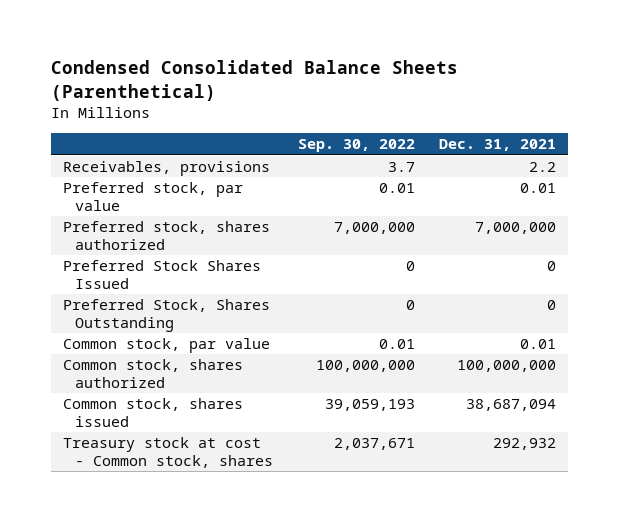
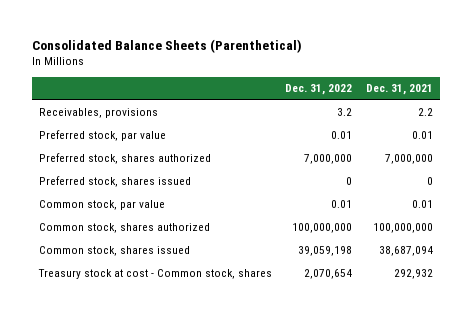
- Condensed Consolidated Balance Sheets (Parenthetical)
+ Consolidated Balance Sheets (Parenthetical)
- | Sep. 30, 2022 | Dec. 31, 2021
+ | Dec. 31, 2022 | Dec. 31, 2021
- Preferred Stock Shares Issued | 0 | 0
- Preferred Stock, Shares Outstanding | 0 | 0
+ Preferred stock, shares issued | 0 | 0

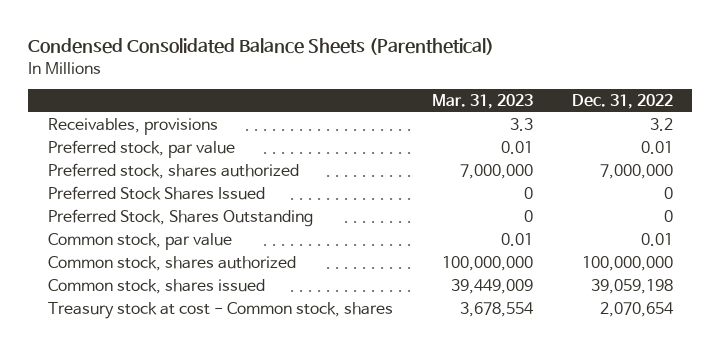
- Consolidated Balance Sheets (Parenthetical)
+ Condensed Consolidated Balance Sheets (Parenthetical)
- | Dec. 31, 2022 | Dec. 31, 2021
+ | Mar. 31, 2023 | Dec. 31, 2022
- Preferred stock, shares issued | 0 | 0
+ Preferred Stock Shares Issued | 0 | 0
+ Preferred Stock, Shares Outstanding | 0 | 0

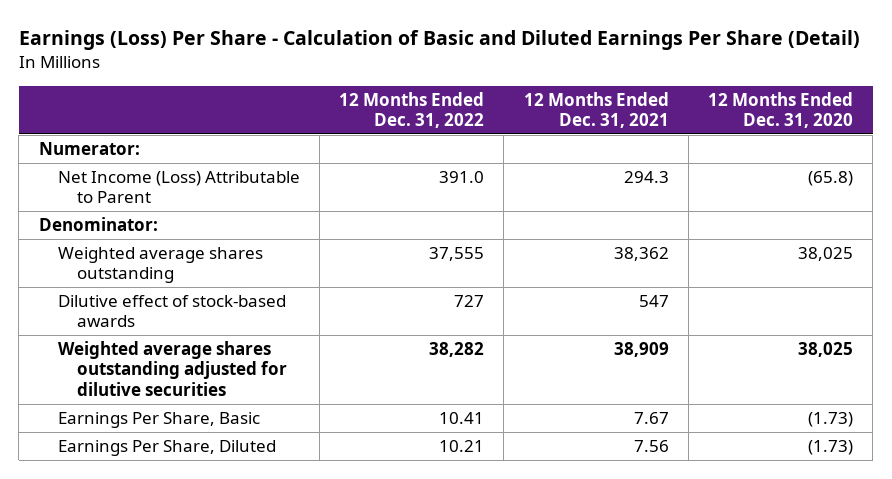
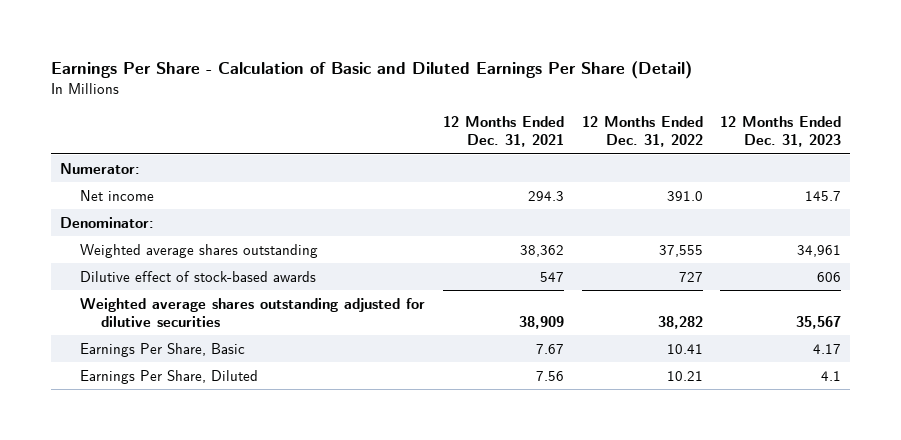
- Earnings (Loss) Per Share - Calculation of Basic and Diluted Earnings Per Share (Detail)
+ Earnings Per Share - Calculation of Basic and Diluted Earnings Per Share (Detail)
- | 12 Months Ended Dec. 31, 2022 | 12 Months Ended Dec. 31, 2021 | 12 Months Ended Dec. 31, 2020
+ | 12 Months Ended Dec. 31, 2021 | 12 Months Ended Dec. 31, 2022 | 12 Months Ended Dec. 31, 2023
- Net Income (Loss) Attributable to Parent | 391.0 | 294.3 | (65.8)
+ Net income | 294.3 | 391.0 | 145.7

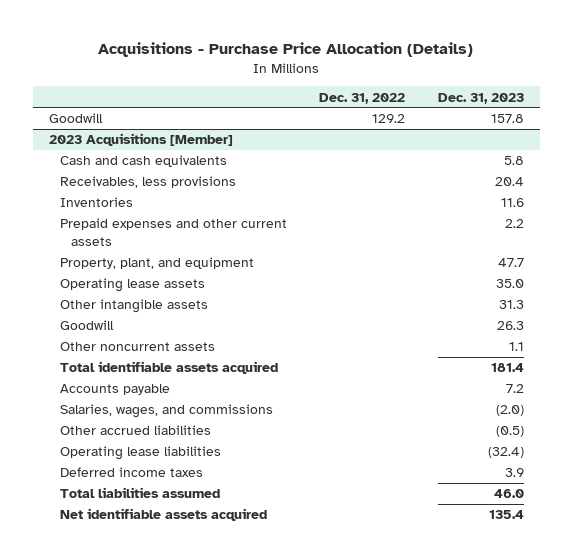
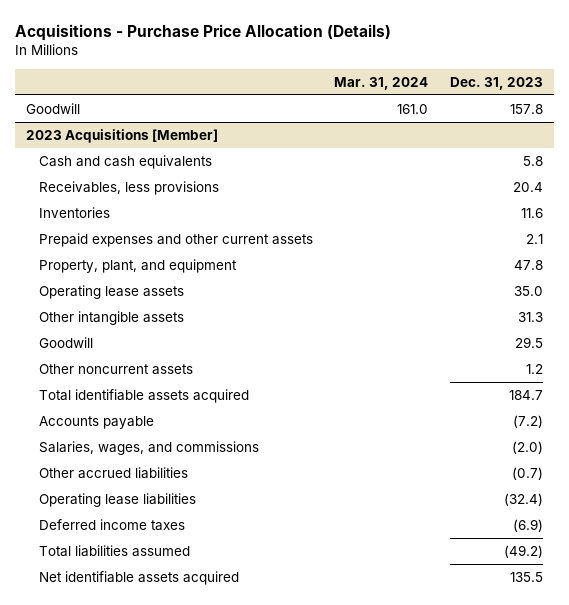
- | Dec. 31, 2022 | Dec. 31, 2023
+ | Mar. 31, 2024 | Dec. 31, 2023
@ 2023 Acquisitions [Member]
- Prepaid expenses and other current assets | | 2.2
- Property, plant, and equipment | | 47.7
+ Prepaid expenses and other current assets | | 2.1
+ Property, plant, and equipment | | 47.8
- Goodwill | | 26.3
- Other noncurrent assets | | 1.1
- Total identifiable assets acquired | | 181.4
- Accounts payable | | 7.2
+ Goodwill | | 29.5
+ Other noncurrent assets | | 1.2
+ Total identifiable assets acquired | | 184.7
+ Accounts payable | | (7.2)
- Other accrued liabilities | | (0.5)
+ Other accrued liabilities | | (0.7)
- Deferred income taxes | | 3.9
- Total liabilities assumed | | 46.0
- Net identifiable assets acquired | | 135.4
+ Deferred income taxes | | (6.9)
+ Total liabilities assumed | | (49.2)
+ Net identifiable assets acquired | | 135.5

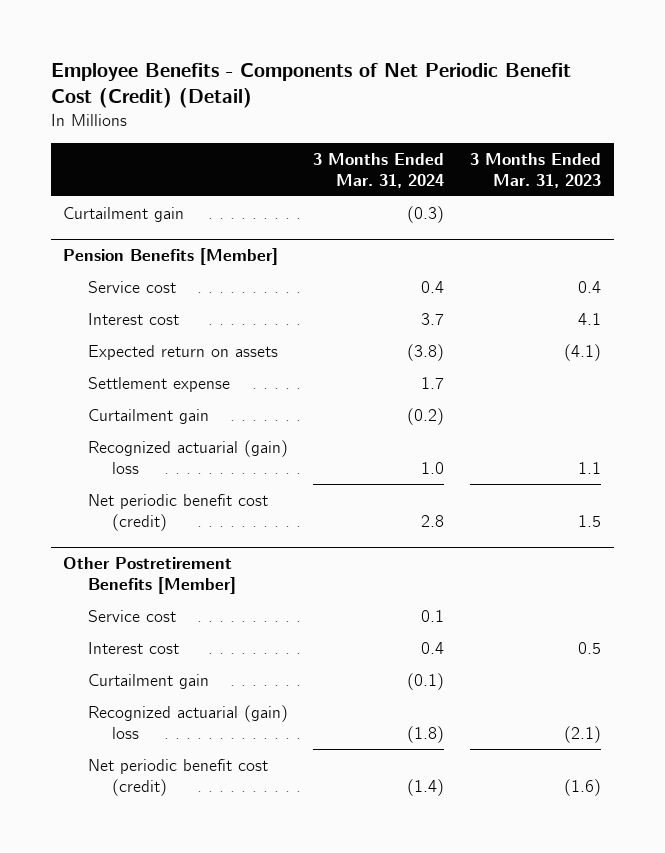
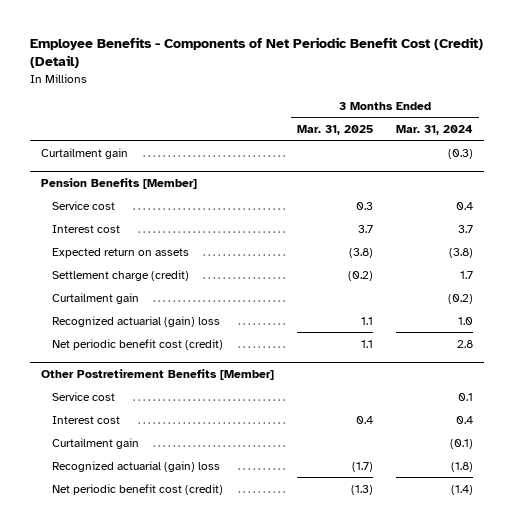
- | 3 Months Ended Mar. 31, 2024 | 3 Months Ended Mar. 31, 2023
+ | 3 Months Ended Mar. 31, 2025 | 3 Months Ended Mar. 31, 2024
@ Pension Benefits [Member]
- Settlement expense | 1.7 |
+ Settlement charge (credit) | (0.2) | 1.7

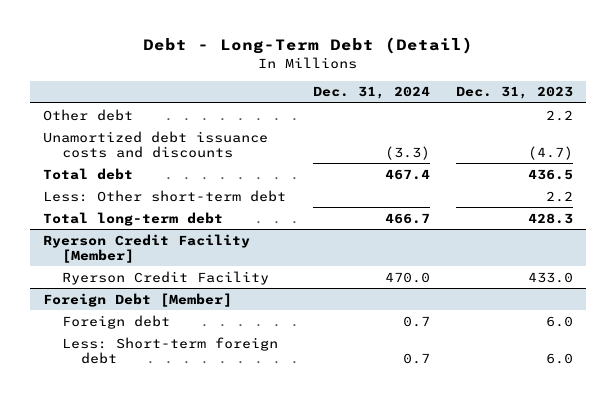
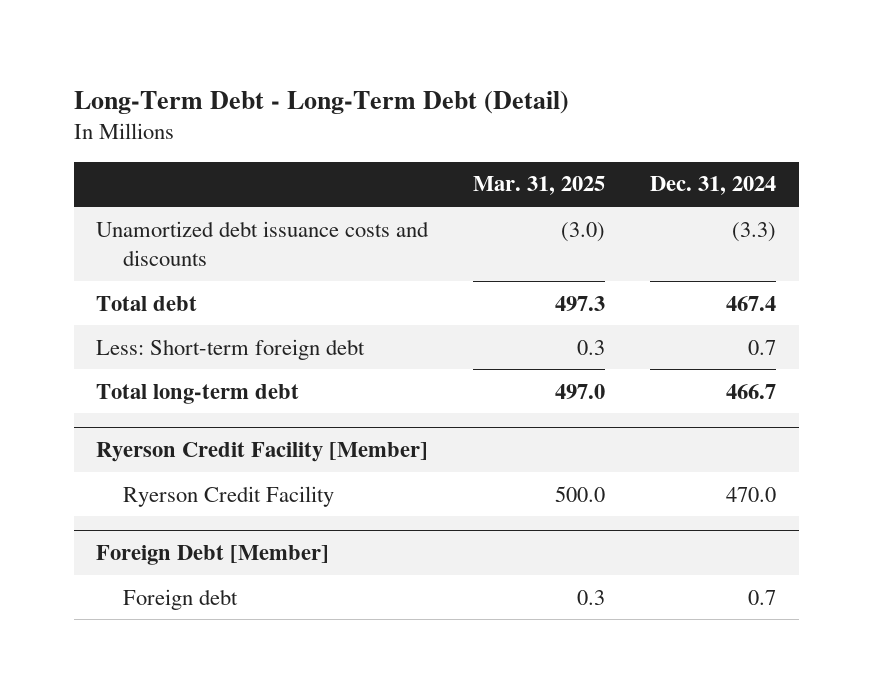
- Debt - Long-Term Debt (Detail)
+ Long-Term Debt - Long-Term Debt (Detail)
- | Dec. 31, 2024 | Dec. 31, 2023
+ | Mar. 31, 2025 | Dec. 31, 2024
- Other debt | | 2.2
- Less: Other short-term debt | | 2.2
+ Less: Short-term foreign debt | 0.3 | 0.7
@ Foreign Debt [Member]
- Less: Short-term foreign debt | 0.7 | 6.0

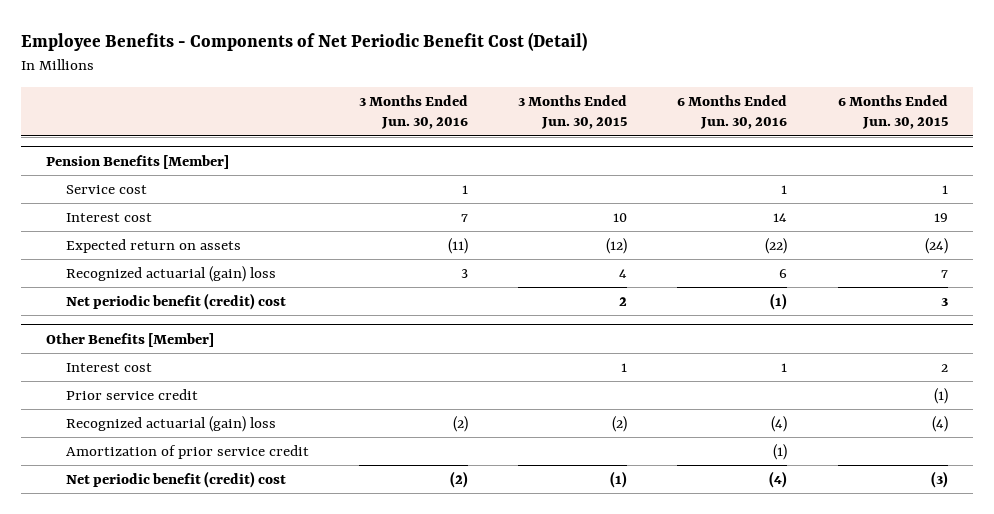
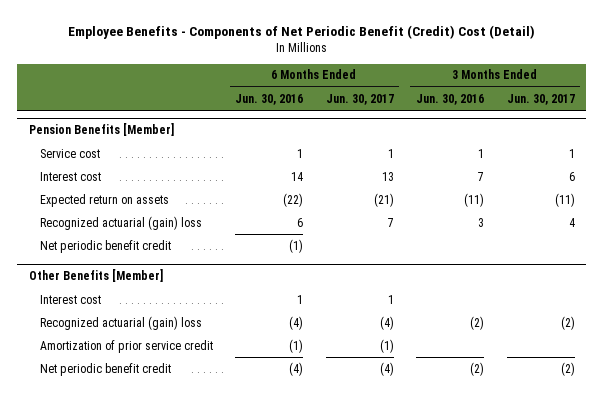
- Employee Benefits - Components of Net Periodic Benefit Cost (Detail)
+ Employee Benefits - Components of Net Periodic Benefit (Credit) Cost (Detail)
- | 3 Months Ended Jun. 30, 2016 | 3 Months Ended Jun. 30, 2015 | 6 Months Ended Jun. 30, 2016 | 6 Months Ended Jun. 30, 2015
+ | 6 Months Ended Jun. 30, 2016 | 6 Months Ended Jun. 30, 2017 | 3 Months Ended Jun. 30, 2016 | 3 Months Ended Jun. 30, 2017
@ Pension Benefits [Member]
- Net periodic benefit (credit) cost | | 2 | (1) | 3
+ Net periodic benefit credit | (1) | | |
@ Other Benefits [Member]
- Prior service credit | | | | (1)
- Net periodic benefit (credit) cost | (2) | (1) | (4) | (3)
+ Net periodic benefit credit | (4) | (4) | (2) | (2)

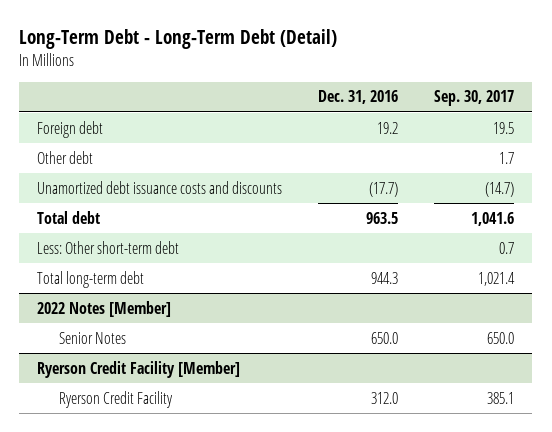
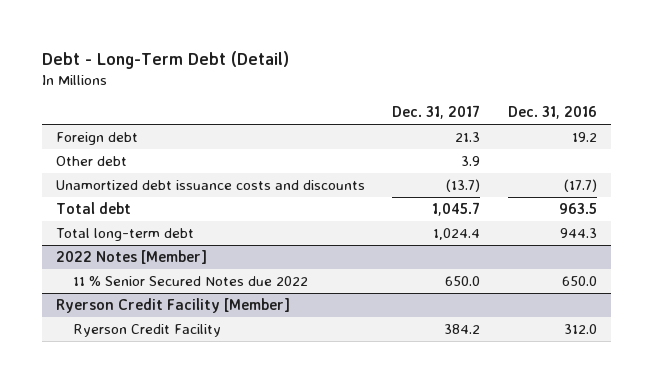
- Long-Term Debt - Long-Term Debt (Detail)
+ Debt - Long-Term Debt (Detail)
- | Dec. 31, 2016 | Sep. 30, 2017
+ | Dec. 31, 2017 | Dec. 31, 2016
- Less: Other short-term debt | | 0.7
@ 2022 Notes [Member]
- Senior Notes | 650.0 | 650.0
+ 11 % Senior Secured Notes due 2022 | 650.0 | 650.0

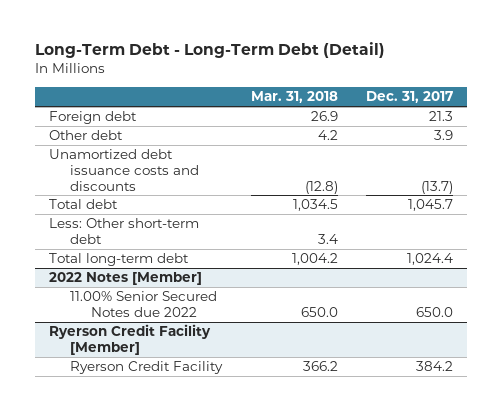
- Debt - Long-Term Debt (Detail)
+ Long-Term Debt - Long-Term Debt (Detail)
- | Dec. 31, 2017 | Dec. 31, 2016
+ | Mar. 31, 2018 | Dec. 31, 2017
+ Less: Other short-term debt | 3.4 |
@ 2022 Notes [Member]
- 11 % Senior Secured Notes due 2022 | 650.0 | 650.0
+ 11.00% Senior Secured Notes due 2022 | 650.0 | 650.0

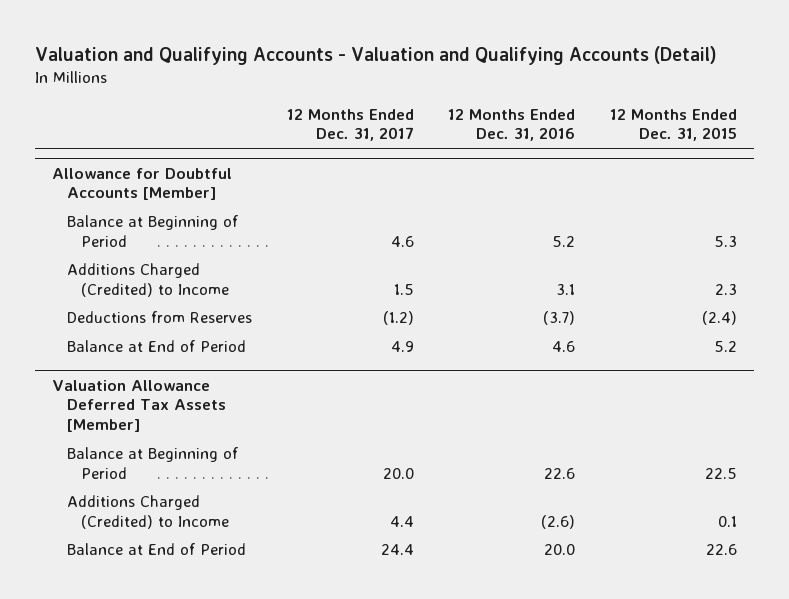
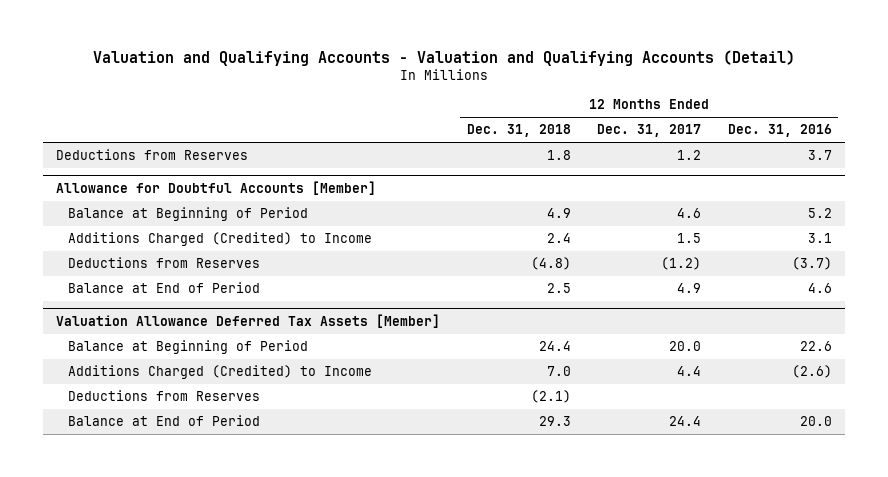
- | 12 Months Ended Dec. 31, 2017 | 12 Months Ended Dec. 31, 2016 | 12 Months Ended Dec. 31, 2015
+ | 12 Months Ended Dec. 31, 2018 | 12 Months Ended Dec. 31, 2017 | 12 Months Ended Dec. 31, 2016
+ Deductions from Reserves | 1.8 | 1.2 | 3.7
@ Valuation Allowance Deferred Tax Assets [Member]
+ Deductions from Reserves | (2.1) | |

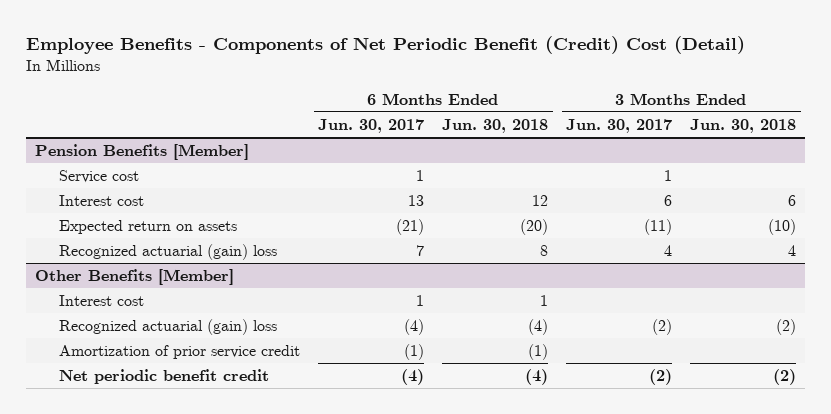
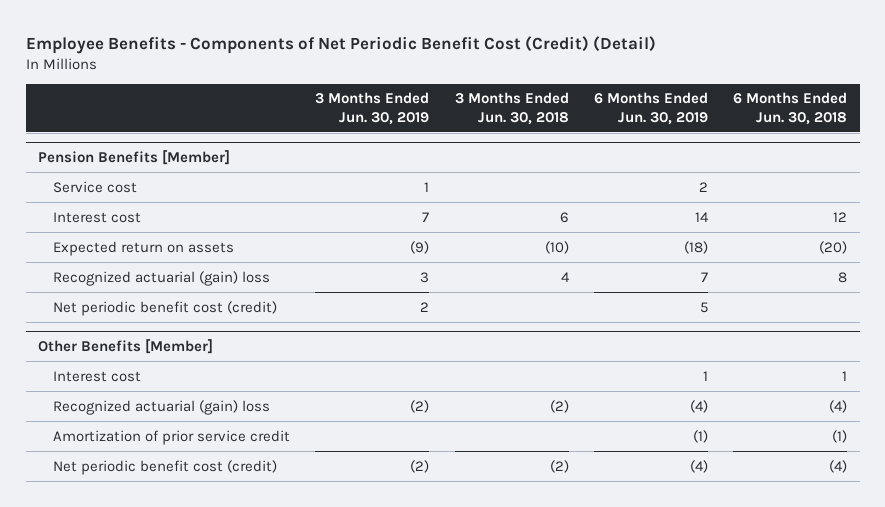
- Employee Benefits - Components of Net Periodic Benefit (Credit) Cost (Detail)
+ Employee Benefits - Components of Net Periodic Benefit Cost (Credit) (Detail)
- | 6 Months Ended Jun. 30, 2017 | 6 Months Ended Jun. 30, 2018 | 3 Months Ended Jun. 30, 2017 | 3 Months Ended Jun. 30, 2018
+ | 3 Months Ended Jun. 30, 2019 | 3 Months Ended Jun. 30, 2018 | 6 Months Ended Jun. 30, 2019 | 6 Months Ended Jun. 30, 2018
@ Pension Benefits [Member]
+ Net periodic benefit cost (credit) | 2 | | 5 |
@ Other Benefits [Member]
- Net periodic benefit credit | (4) | (4) | (2) | (2)
+ Net periodic benefit cost (credit) | (2) | (2) | (4) | (4)

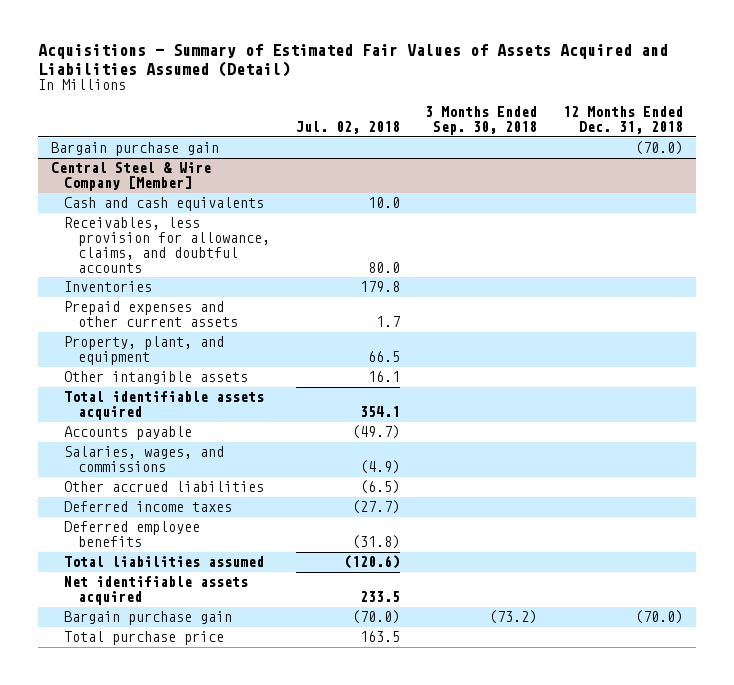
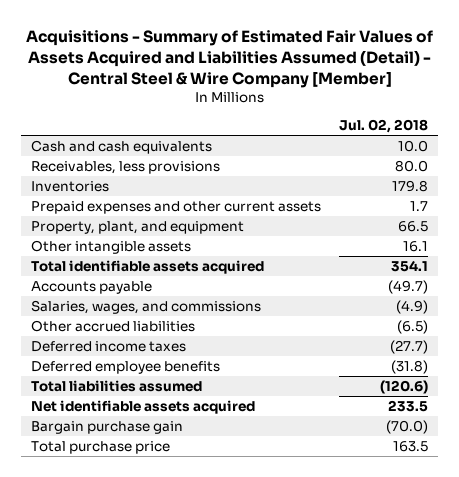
- Acquisitions - Summary of Estimated Fair Values of Assets Acquired and Liabilities Assumed (Detail)
+ Acquisitions - Summary of Estimated Fair Values of Assets Acquired and Liabilities Assumed (Detail) - Central Steel & Wire Company [Member]
- | Jul. 02, 2018 | 3 Months Ended Sep. 30, 2018 | 12 Months Ended Dec. 31, 2018
+ | Jul. 02, 2018
- Bargain purchase gain | | | (70.0)
- Central Steel & Wire Company [Member]
- Receivables, less provision for allowance, claims, and doubtful accounts | 80.0 | |
+ Receivables, less provisions | 80.0

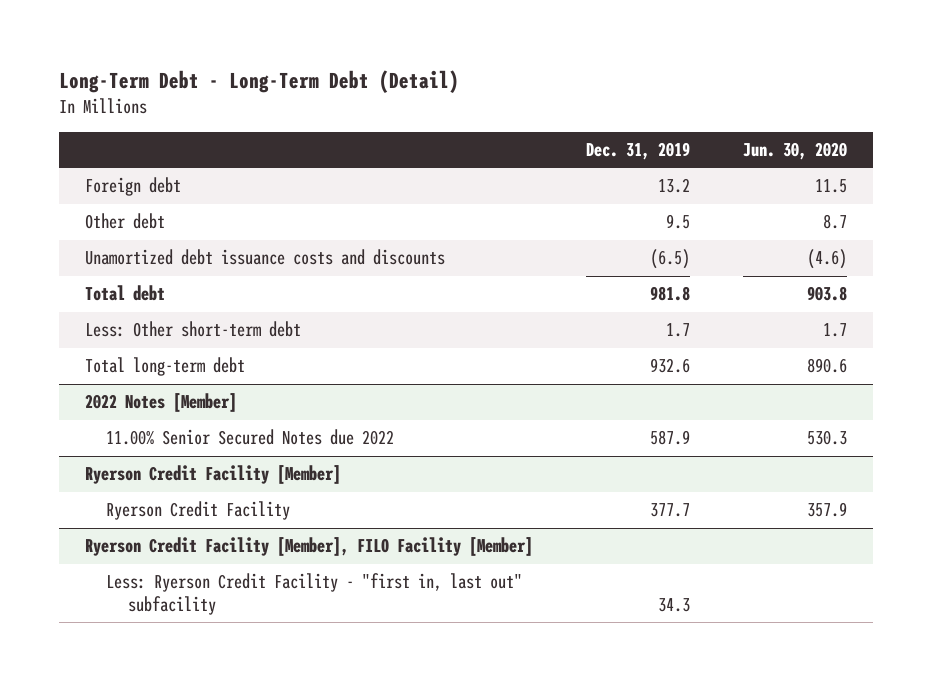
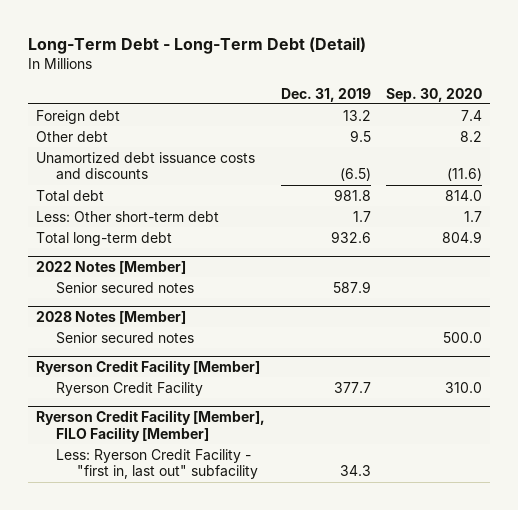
- | Dec. 31, 2019 | Jun. 30, 2020
+ | Dec. 31, 2019 | Sep. 30, 2020
@ 2022 Notes [Member]
- 11.00% Senior Secured Notes due 2022 | 587.9 | 530.3
+ Senior secured notes | 587.9 |
+ 2028 Notes [Member]
+ Senior secured notes | | 500.0

